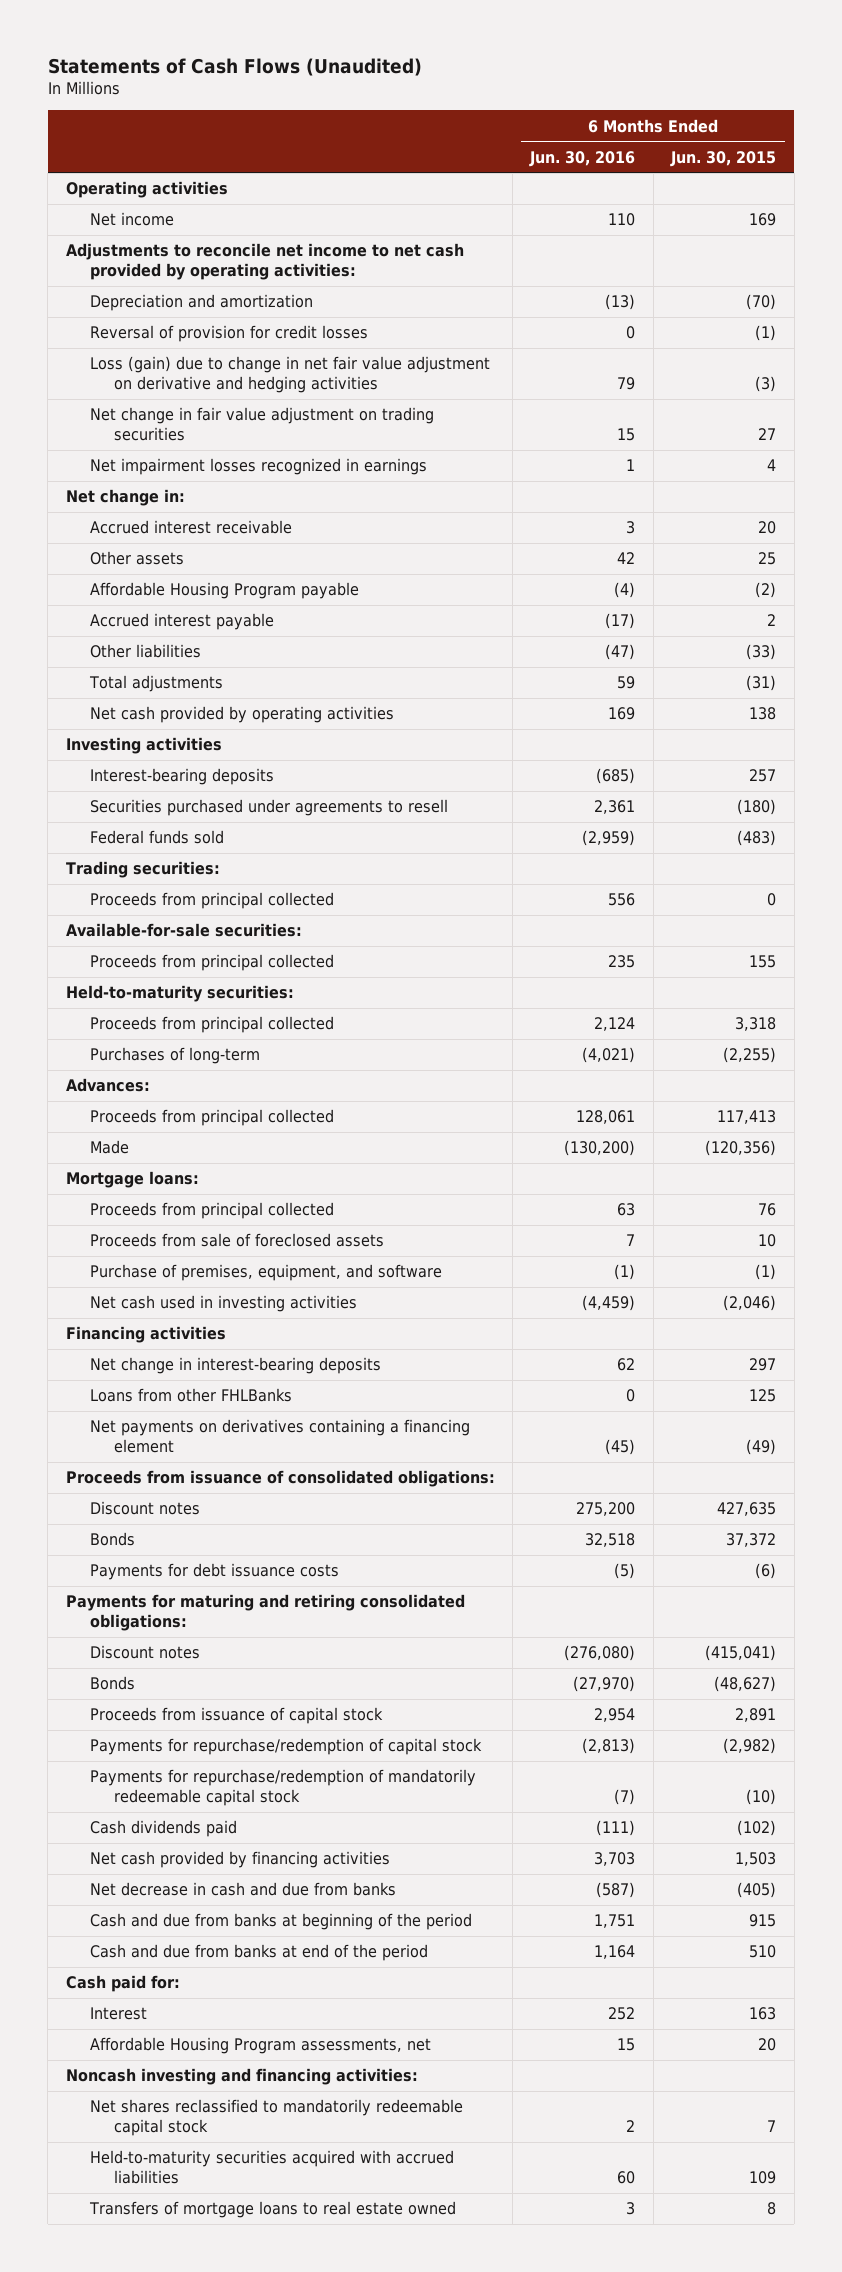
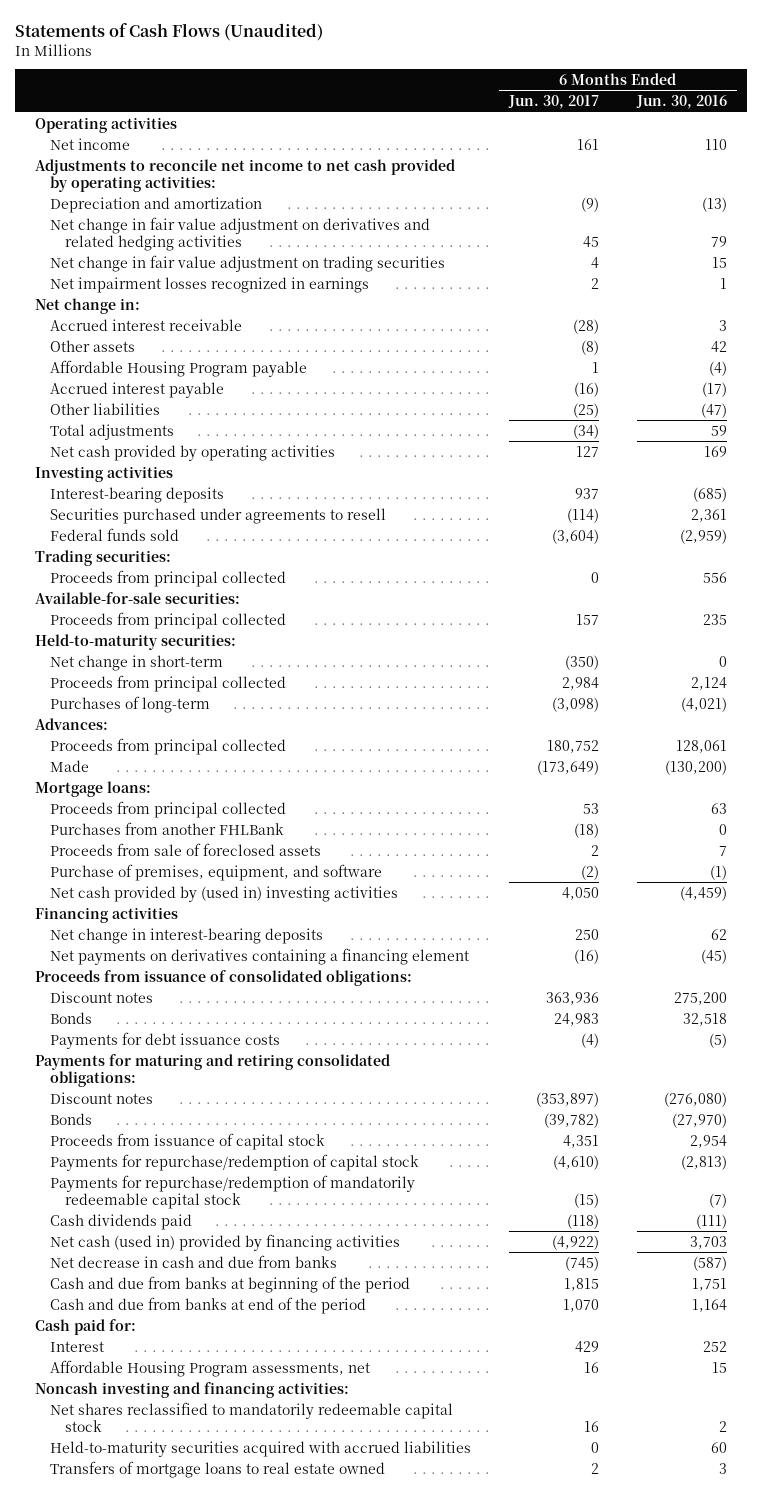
- | 6 Months Ended Jun. 30, 2016 | 6 Months Ended Jun. 30, 2015
+ | 6 Months Ended Jun. 30, 2017 | 6 Months Ended Jun. 30, 2016
- Reversal of provision for credit losses | 0 | (1)
- Loss (gain) due to change in net fair value adjustment on derivative and hedging activities | 79 | (3)
+ Net change in fair value adjustment on derivatives and related hedging activities | 45 | 79
+ Net change in short-term | (350) | 0
+ Purchases from another FHLBank | (18) | 0
- Net cash used in investing activities | (4,459) | (2,046)
+ Net cash provided by (used in) investing activities | 4,050 | (4,459)
- Loans from other FHLBanks | 0 | 125
- Net cash provided by financing activities | 3,703 | 1,503
+ Net cash (used in) provided by financing activities | (4,922) | 3,703

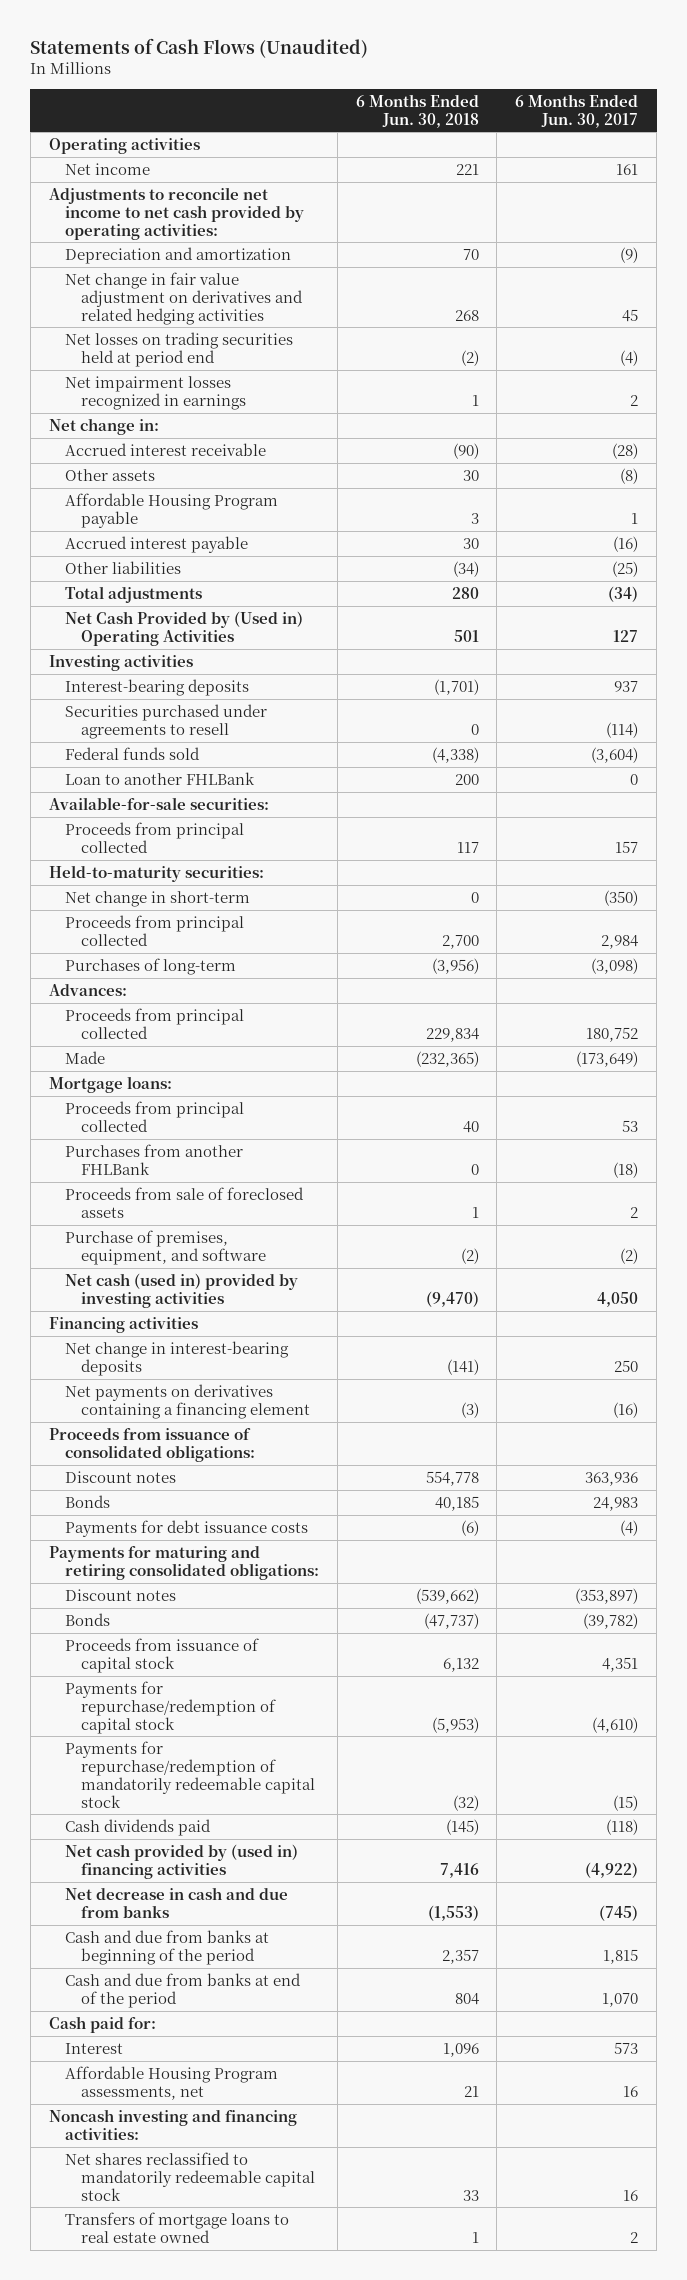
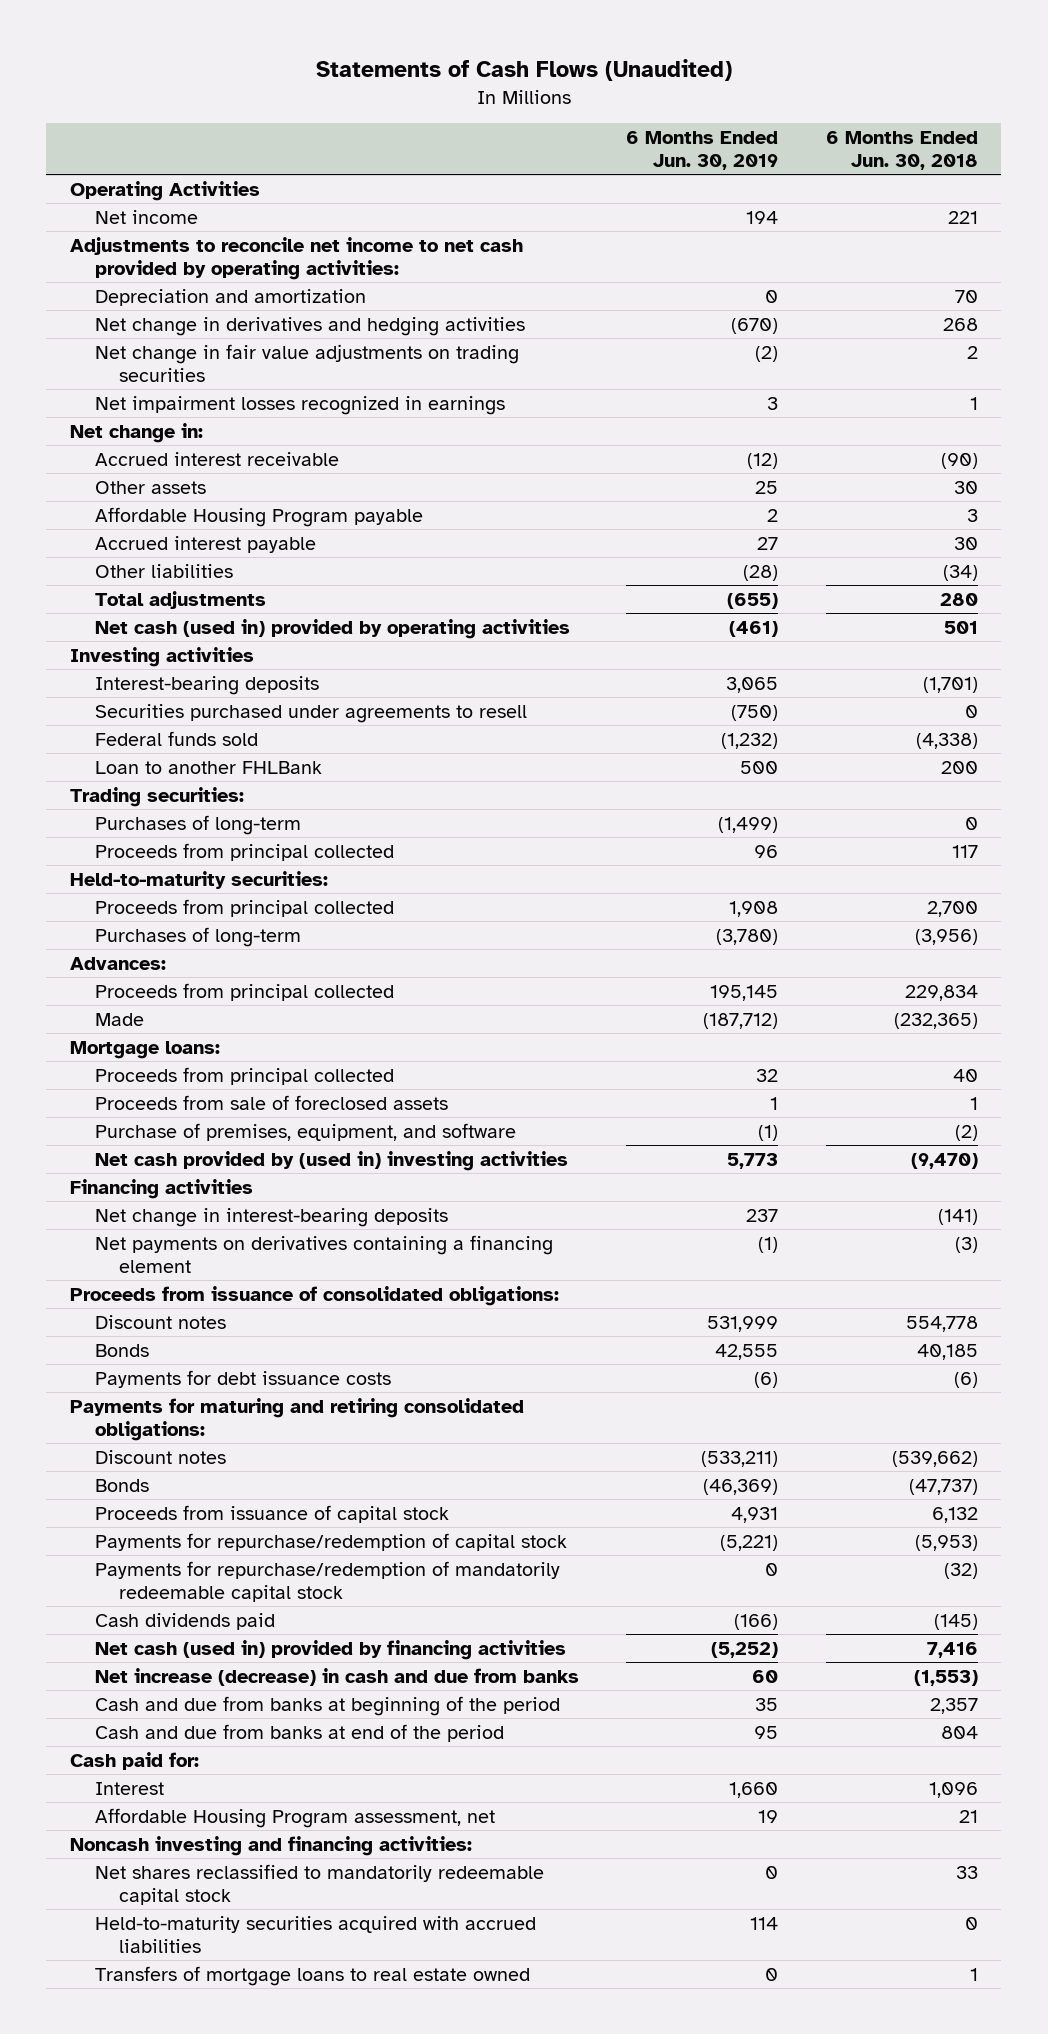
- | 6 Months Ended Jun. 30, 2018 | 6 Months Ended Jun. 30, 2017
+ | 6 Months Ended Jun. 30, 2019 | 6 Months Ended Jun. 30, 2018
- Operating activities
+ Operating Activities
- Net change in fair value adjustment on derivatives and related hedging activities | 268 | 45
- Net losses on trading securities held at period end | (2) | (4)
+ Net change in derivatives and hedging activities | (670) | 268
+ Net change in fair value adjustments on trading securities | (2) | 2
- Net Cash Provided by (Used in) Operating Activities | 501 | 127
+ Net cash (used in) provided by operating activities | (461) | 501
- Available-for-sale securities:
+ Trading securities:
+ Purchases of long-term | (1,499) | 0
- Net change in short-term | 0 | (350)
- Purchases from another FHLBank | 0 | (18)
- Net cash (used in) provided by investing activities | (9,470) | 4,050
+ Net cash provided by (used in) investing activities | 5,773 | (9,470)
- Net cash provided by (used in) financing activities | 7,416 | (4,922)
- Net decrease in cash and due from banks | (1,553) | (745)
+ Net cash (used in) provided by financing activities | (5,252) | 7,416
+ Net increase (decrease) in cash and due from banks | 60 | (1,553)
- Affordable Housing Program assessments, net | 21 | 16
+ Affordable Housing Program assessment, net | 19 | 21
+ Held-to-maturity securities acquired with accrued liabilities | 114 | 0

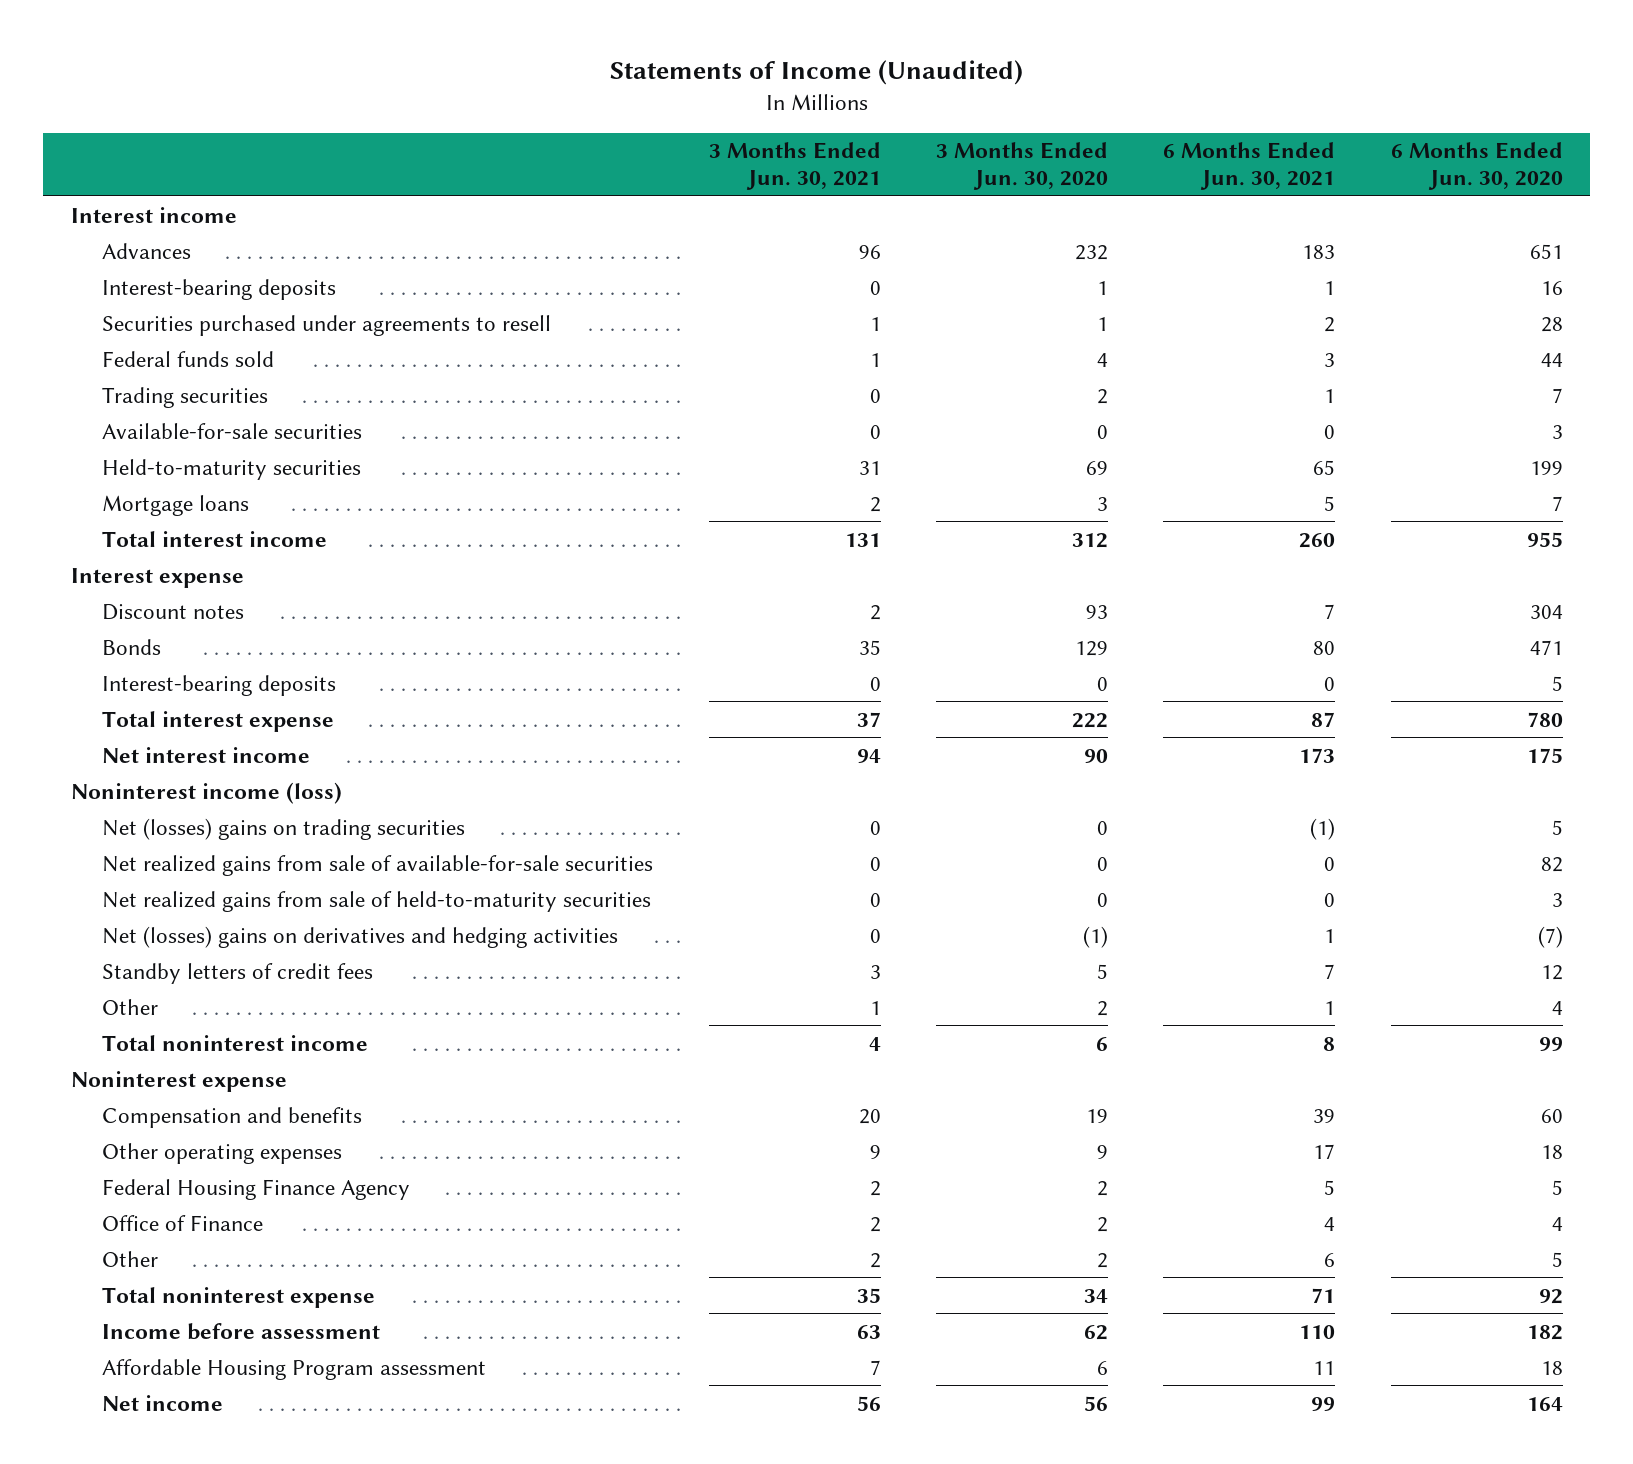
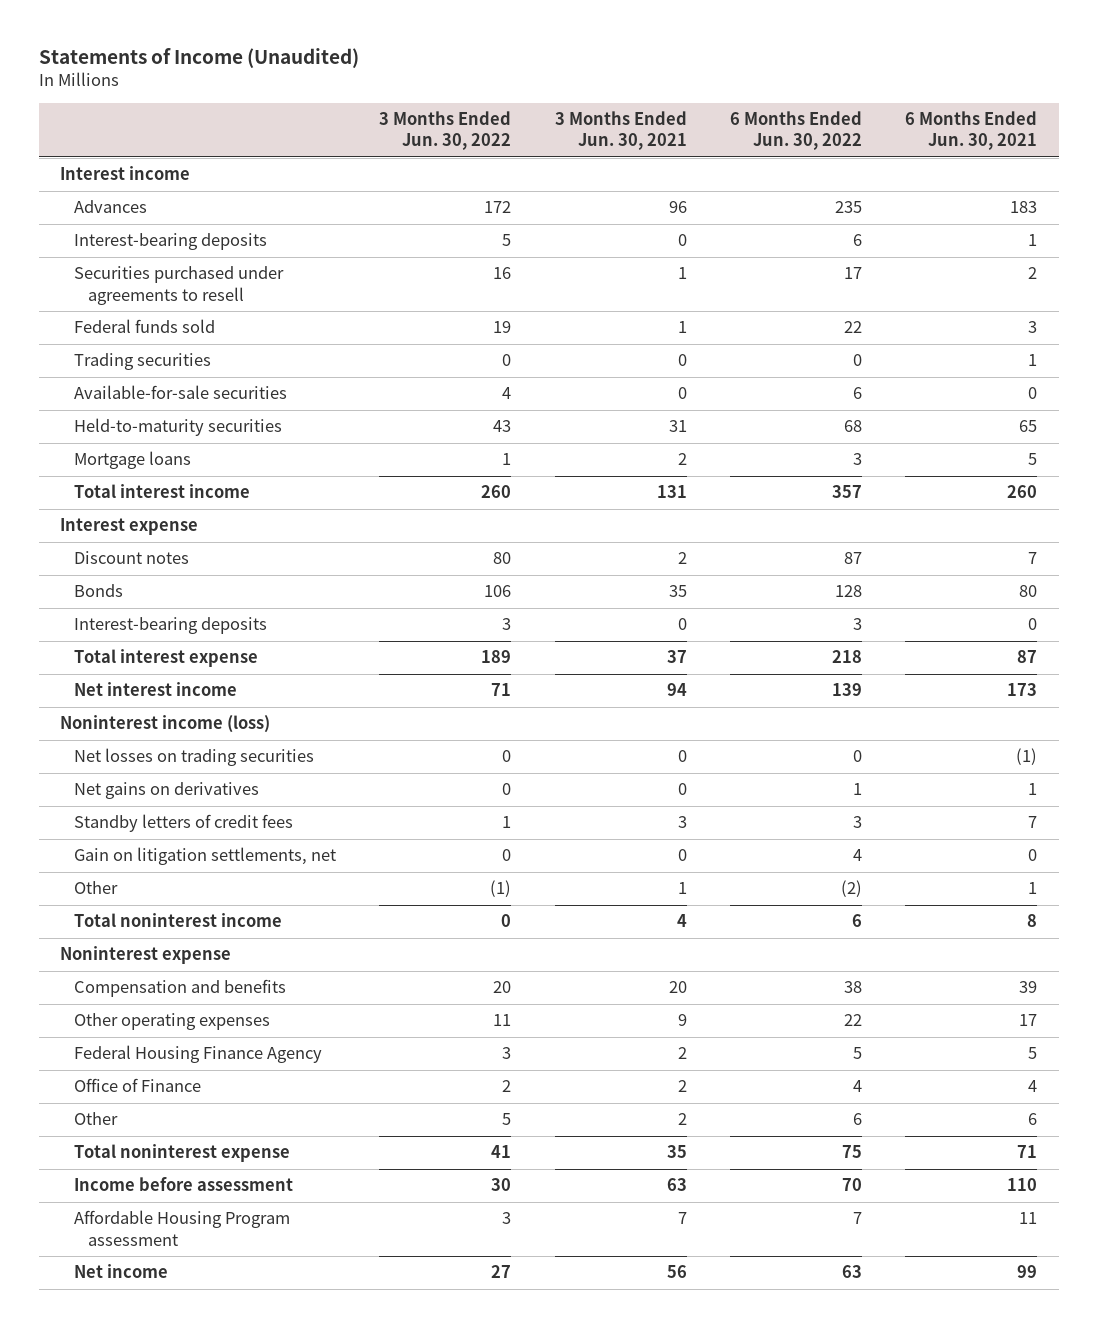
- | 3 Months Ended Jun. 30, 2021 | 3 Months Ended Jun. 30, 2020 | 6 Months Ended Jun. 30, 2021 | 6 Months Ended Jun. 30, 2020
+ | 3 Months Ended Jun. 30, 2022 | 3 Months Ended Jun. 30, 2021 | 6 Months Ended Jun. 30, 2022 | 6 Months Ended Jun. 30, 2021
- Net (losses) gains on trading securities | 0 | 0 | (1) | 5
- Net realized gains from sale of available-for-sale securities | 0 | 0 | 0 | 82
- Net realized gains from sale of held-to-maturity securities | 0 | 0 | 0 | 3
- Net (losses) gains on derivatives and hedging activities | 0 | (1) | 1 | (7)
+ Net losses on trading securities | 0 | 0 | 0 | (1)
+ Net gains on derivatives | 0 | 0 | 1 | 1
+ Gain on litigation settlements, net | 0 | 0 | 4 | 0

